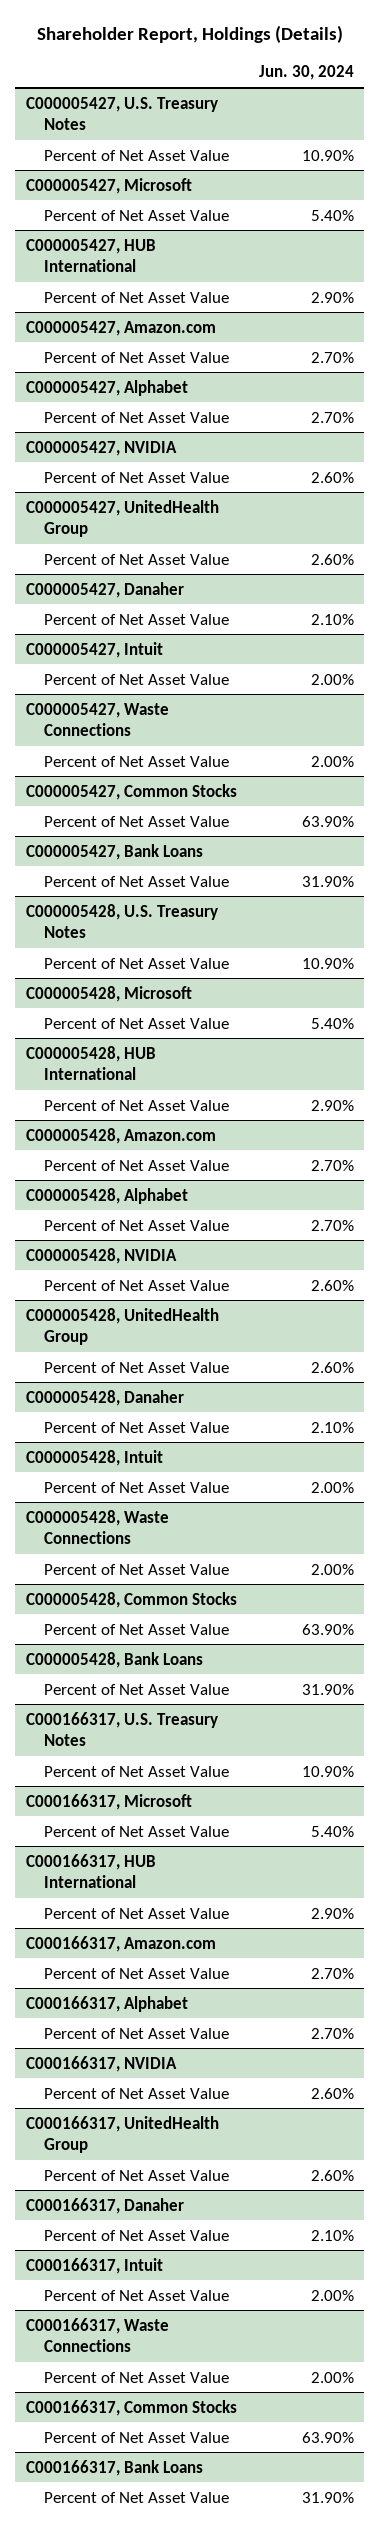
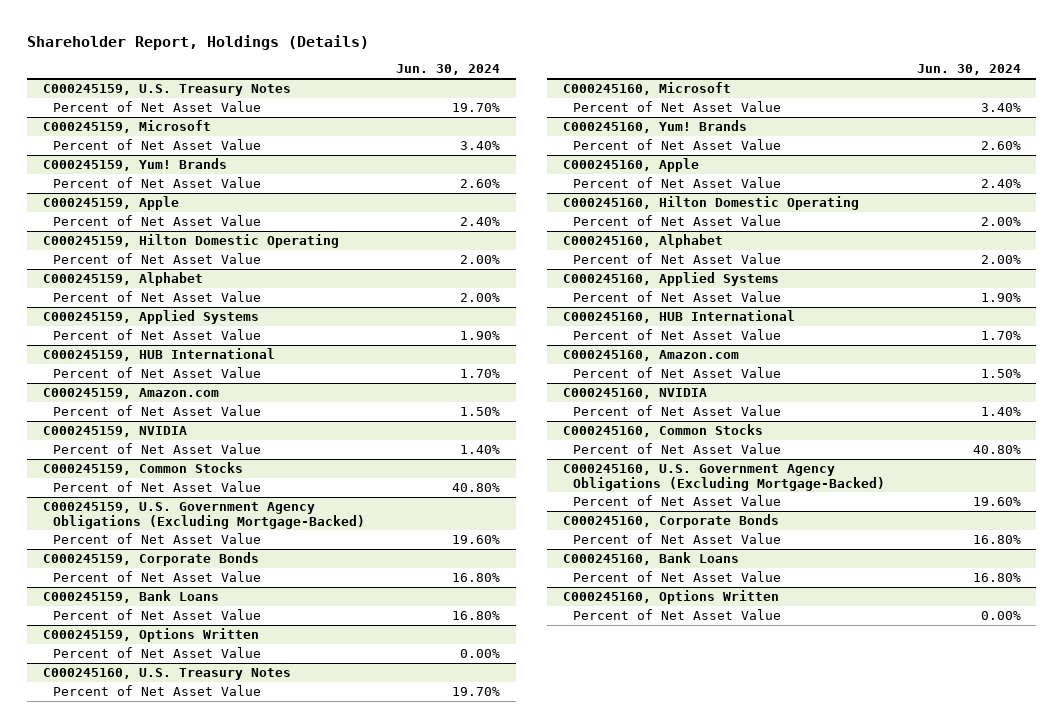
- C000005427, U.S. Treasury Notes
- Percent of Net Asset Value | 10.90%
- C000005427, Microsoft
- Percent of Net Asset Value | 5.40%
- C000005427, HUB International
- Percent of Net Asset Value | 2.90%
- C000005427, Amazon.com
- Percent of Net Asset Value | 2.70%
- C000005427, Alphabet
- Percent of Net Asset Value | 2.70%
- C000005427, NVIDIA
- Percent of Net Asset Value | 2.60%
- C000005427, UnitedHealth Group
- Percent of Net Asset Value | 2.60%
- C000005427, Danaher
- Percent of Net Asset Value | 2.10%
- C000005427, Intuit
- Percent of Net Asset Value | 2.00%
- C000005427, Waste Connections
- Percent of Net Asset Value | 2.00%
- C000005427, Common Stocks
- Percent of Net Asset Value | 63.90%
- C000005427, Bank Loans
- Percent of Net Asset Value | 31.90%
- C000005428, U.S. Treasury Notes
- Percent of Net Asset Value | 10.90%
- C000005428, Microsoft
- Percent of Net Asset Value | 5.40%
- C000005428, HUB International
- Percent of Net Asset Value | 2.90%
- C000005428, Amazon.com
- Percent of Net Asset Value | 2.70%
- C000005428, Alphabet
- Percent of Net Asset Value | 2.70%
- C000005428, NVIDIA
- Percent of Net Asset Value | 2.60%
- C000005428, UnitedHealth Group
+ C000245159, U.S. Treasury Notes
+ Percent of Net Asset Value | 19.70%
+ C000245159, Microsoft
+ Percent of Net Asset Value | 3.40%
+ C000245159, Yum! Brands
- C000005428, Danaher
- Percent of Net Asset Value | 2.10%
- C000005428, Intuit
+ C000245159, Apple
+ Percent of Net Asset Value | 2.40%
+ C000245159, Hilton Domestic Operating
- C000005428, Waste Connections
+ C000245159, Alphabet
- C000005428, Common Stocks
- Percent of Net Asset Value | 63.90%
- C000005428, Bank Loans
- Percent of Net Asset Value | 31.90%
- C000166317, U.S. Treasury Notes
- Percent of Net Asset Value | 10.90%
- C000166317, Microsoft
- Percent of Net Asset Value | 5.40%
- C000166317, HUB International
- Percent of Net Asset Value | 2.90%
- C000166317, Amazon.com
- Percent of Net Asset Value | 2.70%
- C000166317, Alphabet
- Percent of Net Asset Value | 2.70%
- C000166317, NVIDIA
- Percent of Net Asset Value | 2.60%
- C000166317, UnitedHealth Group
+ C000245159, Applied Systems
+ Percent of Net Asset Value | 1.90%
+ C000245159, HUB International
+ Percent of Net Asset Value | 1.70%
+ C000245159, Amazon.com
+ Percent of Net Asset Value | 1.50%
+ C000245159, NVIDIA
+ Percent of Net Asset Value | 1.40%
+ C000245159, Common Stocks
+ Percent of Net Asset Value | 40.80%
+ C000245159, U.S. Government Agency Obligations (Excluding Mortgage-Backed)
+ Percent of Net Asset Value | 19.60%
+ C000245159, Corporate Bonds
+ Percent of Net Asset Value | 16.80%
+ C000245159, Bank Loans
+ Percent of Net Asset Value | 16.80%
+ C000245159, Options Written
+ Percent of Net Asset Value | 0.00%
+ C000245160, U.S. Treasury Notes
+ Percent of Net Asset Value | 19.70%
+ C000245160, Microsoft
+ Percent of Net Asset Value | 3.40%
+ C000245160, Yum! Brands
- C000166317, Danaher
- Percent of Net Asset Value | 2.10%
- C000166317, Intuit
+ C000245160, Apple
+ Percent of Net Asset Value | 2.40%
+ C000245160, Hilton Domestic Operating
- C000166317, Waste Connections
+ C000245160, Alphabet
- C000166317, Common Stocks
- Percent of Net Asset Value | 63.90%
- C000166317, Bank Loans
- Percent of Net Asset Value | 31.90%
+ C000245160, Applied Systems
+ Percent of Net Asset Value | 1.90%
+ C000245160, HUB International
+ Percent of Net Asset Value | 1.70%
+ C000245160, Amazon.com
+ Percent of Net Asset Value | 1.50%
+ C000245160, NVIDIA
+ Percent of Net Asset Value | 1.40%
+ C000245160, Common Stocks
+ Percent of Net Asset Value | 40.80%
+ C000245160, U.S. Government Agency Obligations (Excluding Mortgage-Backed)
+ Percent of Net Asset Value | 19.60%
+ C000245160, Corporate Bonds
+ Percent of Net Asset Value | 16.80%
+ C000245160, Bank Loans
+ Percent of Net Asset Value | 16.80%
+ C000245160, Options Written
+ Percent of Net Asset Value | 0.00%

